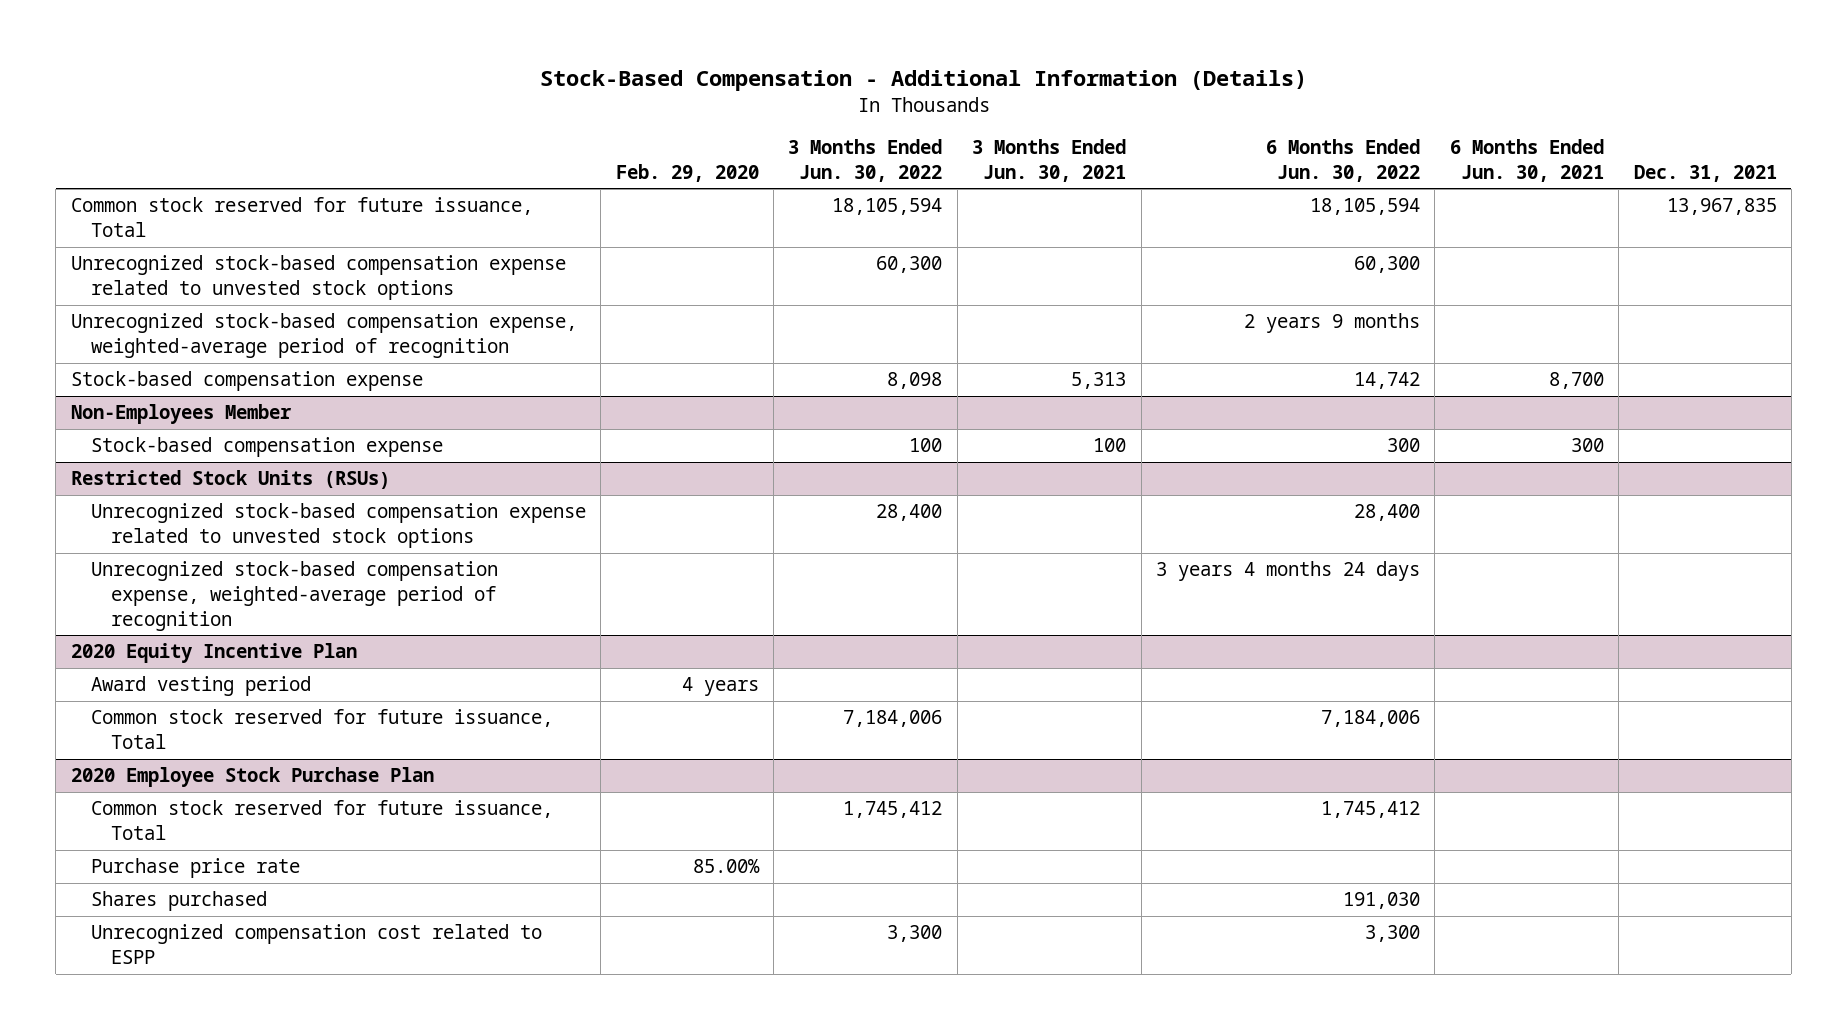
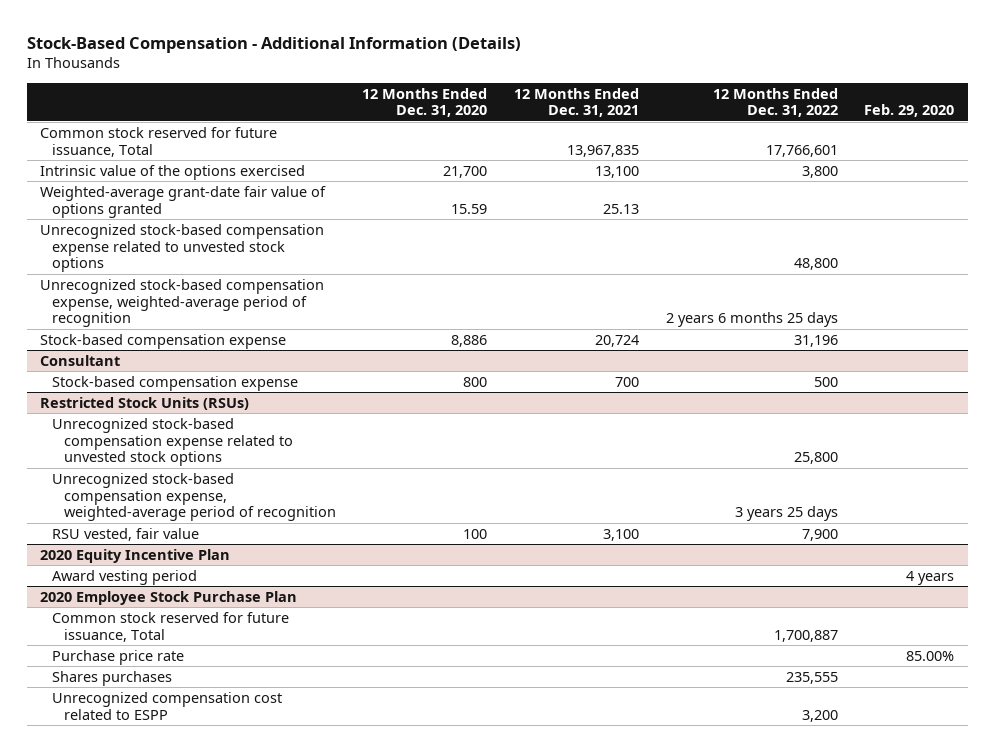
- | Feb. 29, 2020 | 3 Months Ended Jun. 30, 2022 | 3 Months Ended Jun. 30, 2021 | 6 Months Ended Jun. 30, 2022 | 6 Months Ended Jun. 30, 2021 | Dec. 31, 2021
+ | 12 Months Ended Dec. 31, 2020 | 12 Months Ended Dec. 31, 2021 | 12 Months Ended Dec. 31, 2022 | Feb. 29, 2020
+ Intrinsic value of the options exercised | 21,700 | 13,100 | 3,800 |
+ Weighted-average grant-date fair value of options granted | 15.59 | 25.13 | |
- Non-Employees Member
- Stock-based compensation expense | | 100 | 100 | 300 | 300 |
+ Consultant
+ Stock-based compensation expense | 800 | 700 | 500 |
@ Restricted Stock Units (RSUs)
+ RSU vested, fair value | 100 | 3,100 | 7,900 |
@ 2020 Equity Incentive Plan
- Common stock reserved for future issuance, Total | | 7,184,006 | | 7,184,006 | |
@ 2020 Employee Stock Purchase Plan
- Shares purchased | | | | 191,030 | |
+ Shares purchases | | | 235,555 |

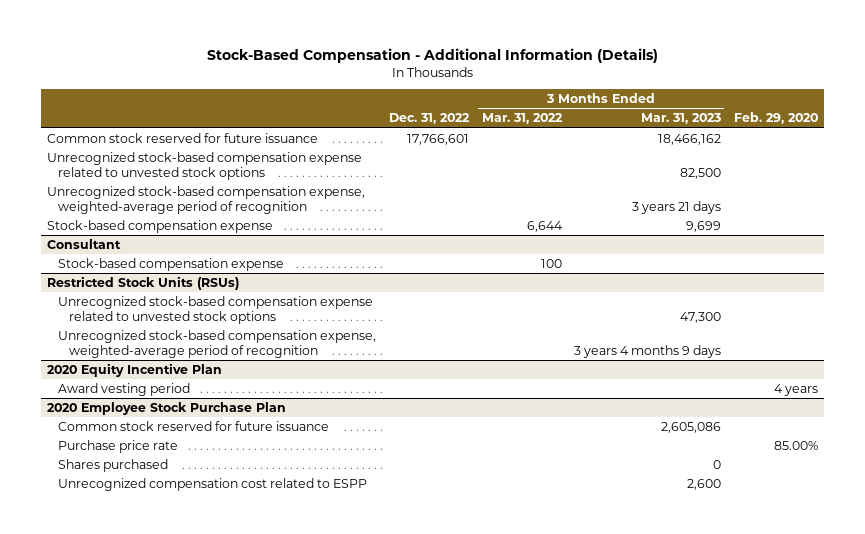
- | 12 Months Ended Dec. 31, 2020 | 12 Months Ended Dec. 31, 2021 | 12 Months Ended Dec. 31, 2022 | Feb. 29, 2020
+ | Dec. 31, 2022 | 3 Months Ended Mar. 31, 2022 | 3 Months Ended Mar. 31, 2023 | Feb. 29, 2020
- Common stock reserved for future issuance, Total | | 13,967,835 | 17,766,601 |
- Intrinsic value of the options exercised | 21,700 | 13,100 | 3,800 |
- Weighted-average grant-date fair value of options granted | 15.59 | 25.13 | |
+ Common stock reserved for future issuance | 17,766,601 | | 18,466,162 |
@ Restricted Stock Units (RSUs)
- RSU vested, fair value | 100 | 3,100 | 7,900 |
@ 2020 Employee Stock Purchase Plan
- Common stock reserved for future issuance, Total | | | 1,700,887 |
+ Common stock reserved for future issuance | | | 2,605,086 |
- Shares purchases | | | 235,555 |
+ Shares purchased | | | 0 |

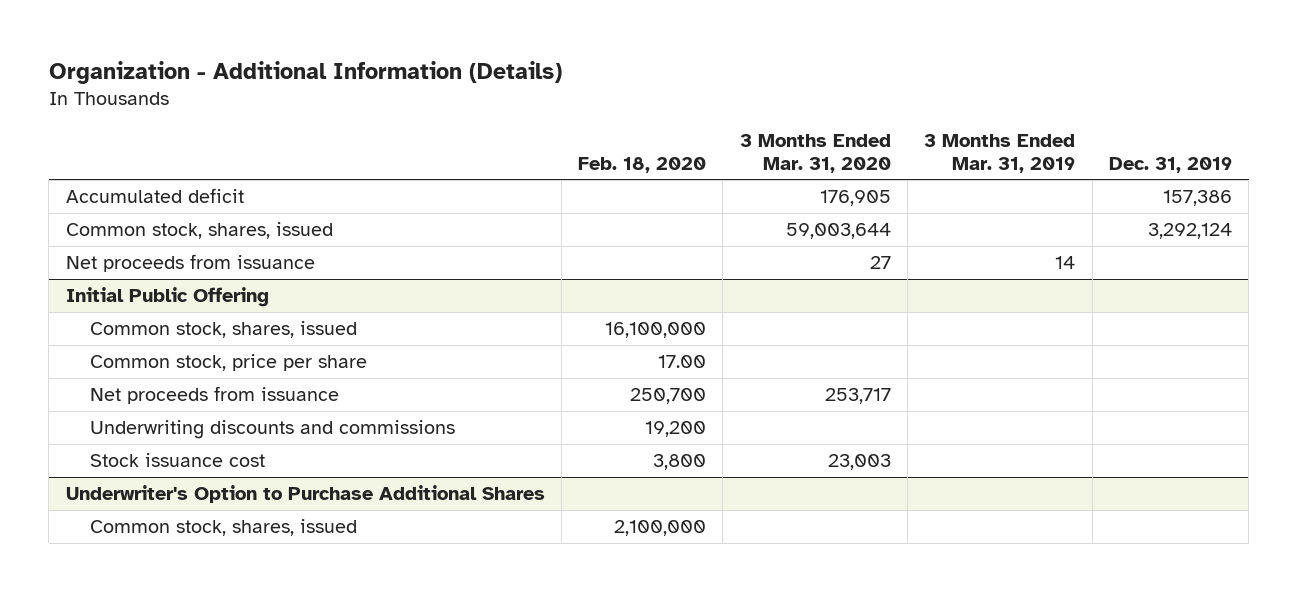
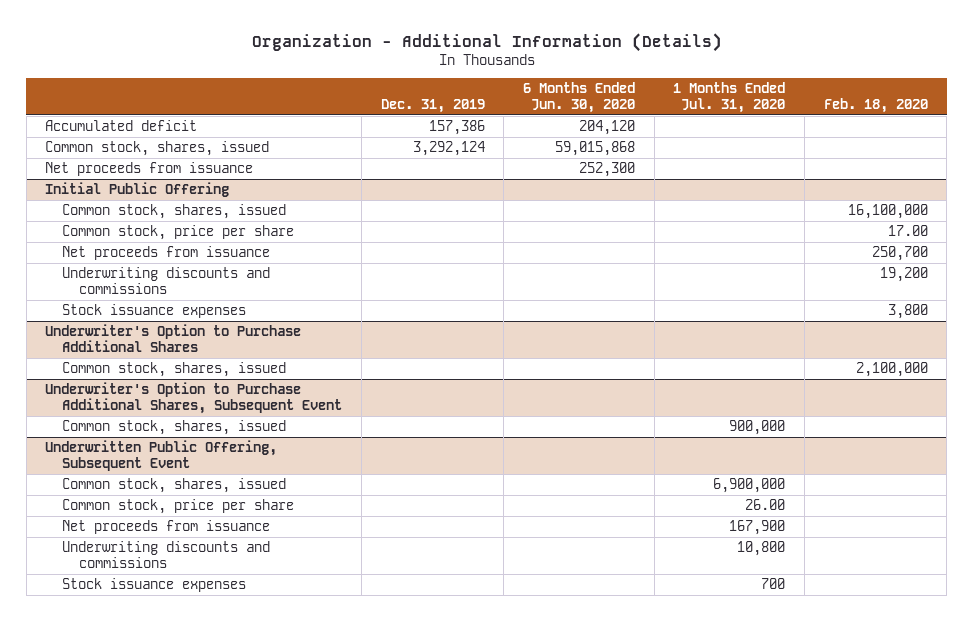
- | Feb. 18, 2020 | 3 Months Ended Mar. 31, 2020 | 3 Months Ended Mar. 31, 2019 | Dec. 31, 2019
+ | Dec. 31, 2019 | 6 Months Ended Jun. 30, 2020 | 1 Months Ended Jul. 31, 2020 | Feb. 18, 2020
@ Initial Public Offering
- Stock issuance cost | 3,800 | 23,003 | |
+ Stock issuance expenses | | | | 3,800
+ Underwriter's Option to Purchase Additional Shares, Subsequent Event
+ Common stock, shares, issued | | | 900,000 |
+ Underwritten Public Offering, Subsequent Event
+ Common stock, shares, issued | | | 6,900,000 |
+ Common stock, price per share | | | 26.00 |
+ Net proceeds from issuance | | | 167,900 |
+ Underwriting discounts and commissions | | | 10,800 |
+ Stock issuance expenses | | | 700 |

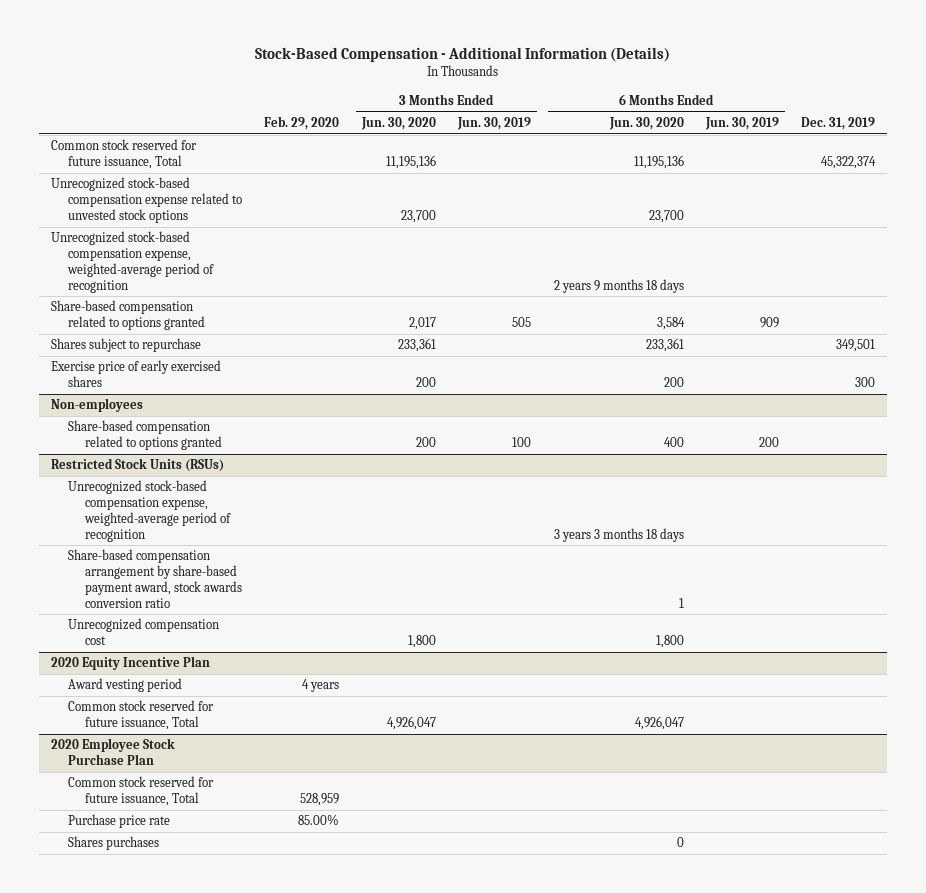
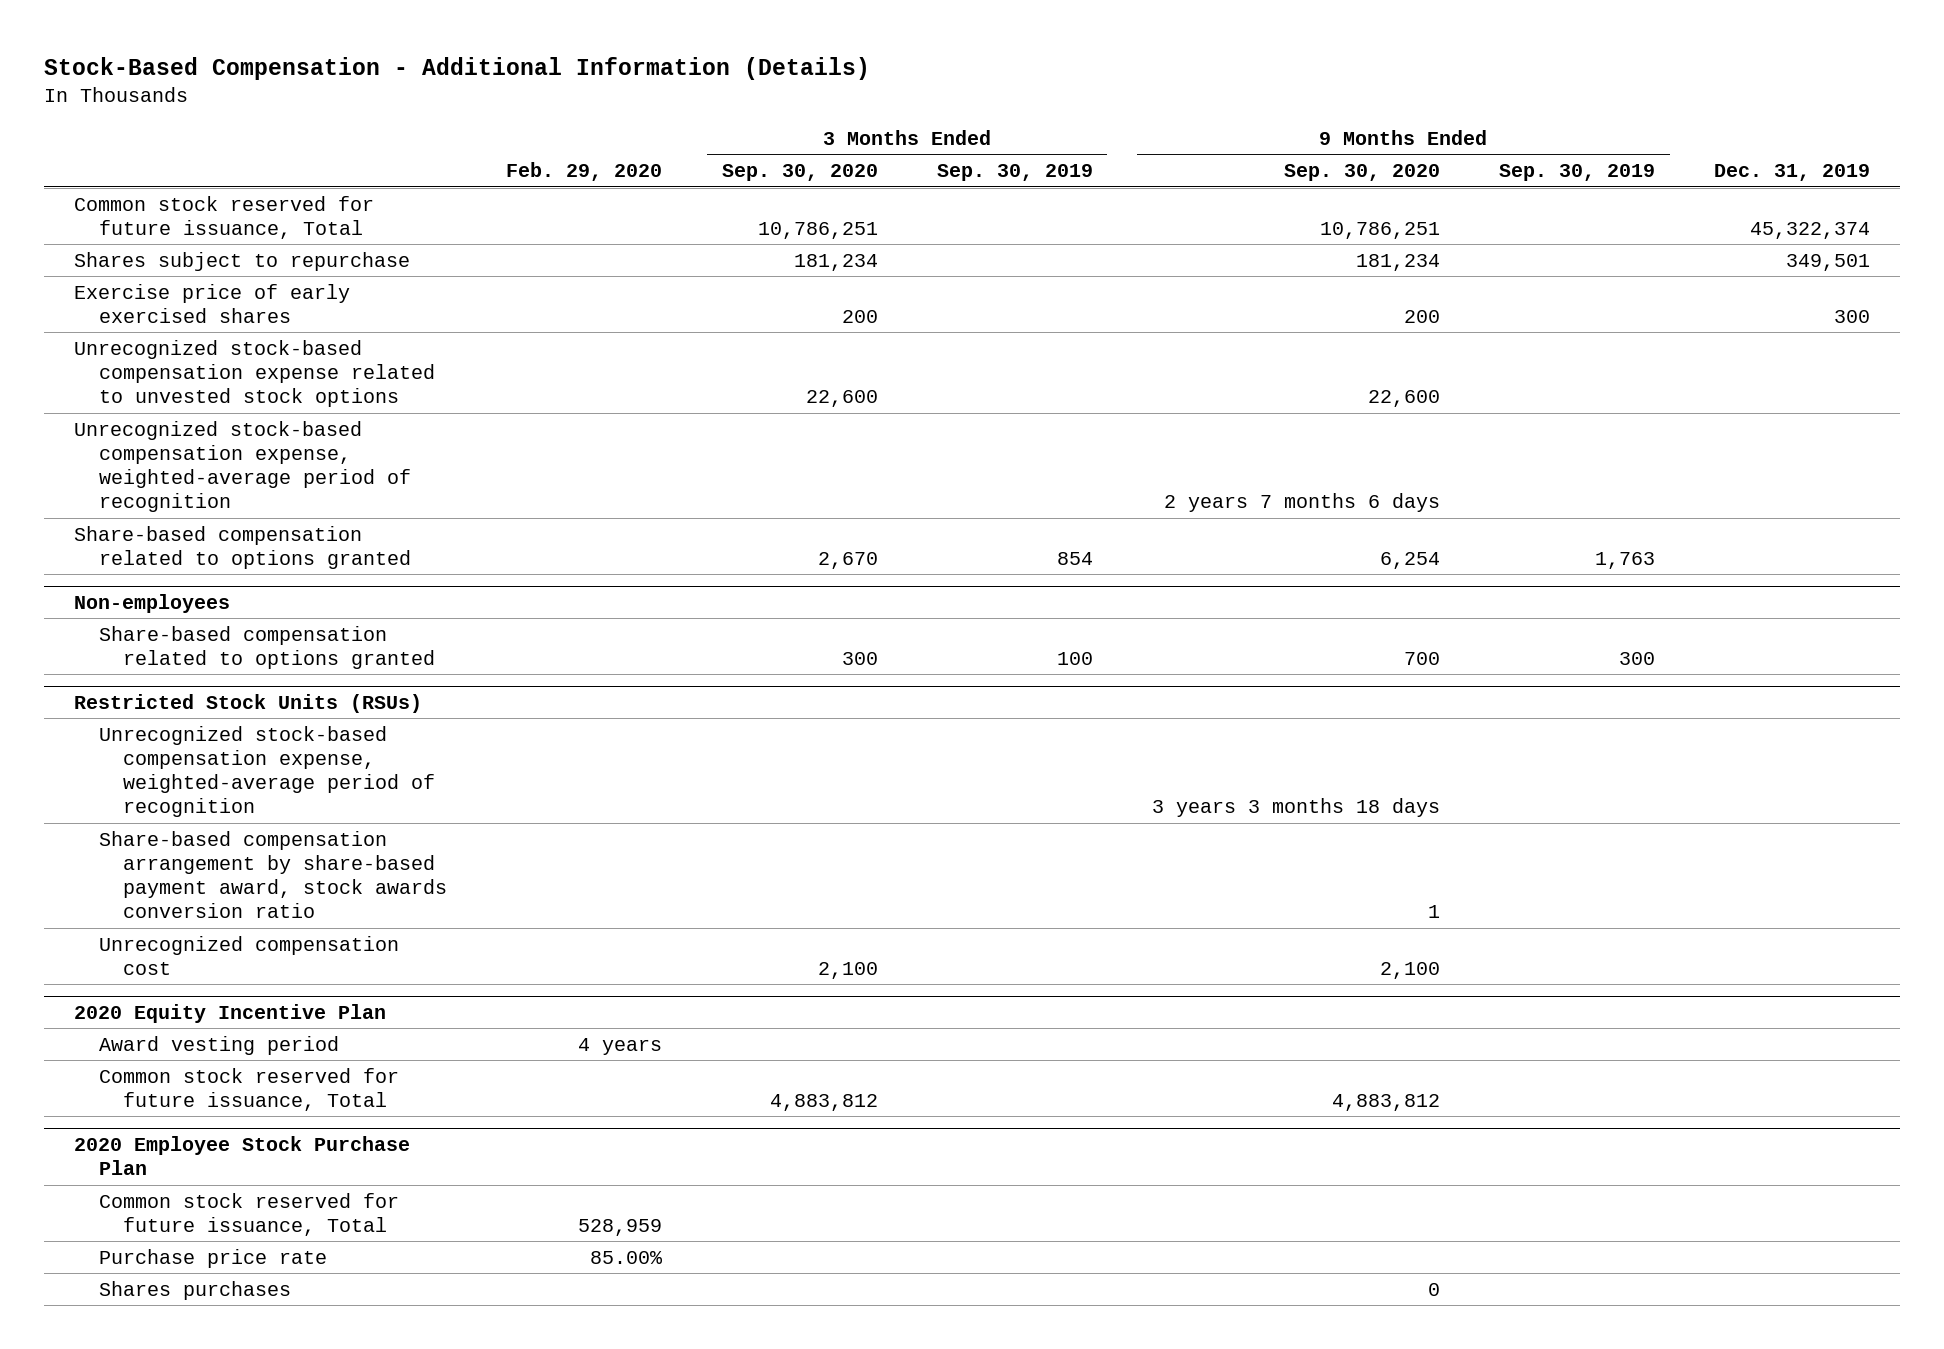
- | Feb. 29, 2020 | 3 Months Ended Jun. 30, 2020 | 3 Months Ended Jun. 30, 2019 | 6 Months Ended Jun. 30, 2020 | 6 Months Ended Jun. 30, 2019 | Dec. 31, 2019
+ | Feb. 29, 2020 | 3 Months Ended Sep. 30, 2020 | 3 Months Ended Sep. 30, 2019 | 9 Months Ended Sep. 30, 2020 | 9 Months Ended Sep. 30, 2019 | Dec. 31, 2019
moved up: Shares subject to repurchase | | 181,234 | | 181,234 | | 349,501
moved up: Exercise price of early exercised shares | | 200 | | 200 | | 300

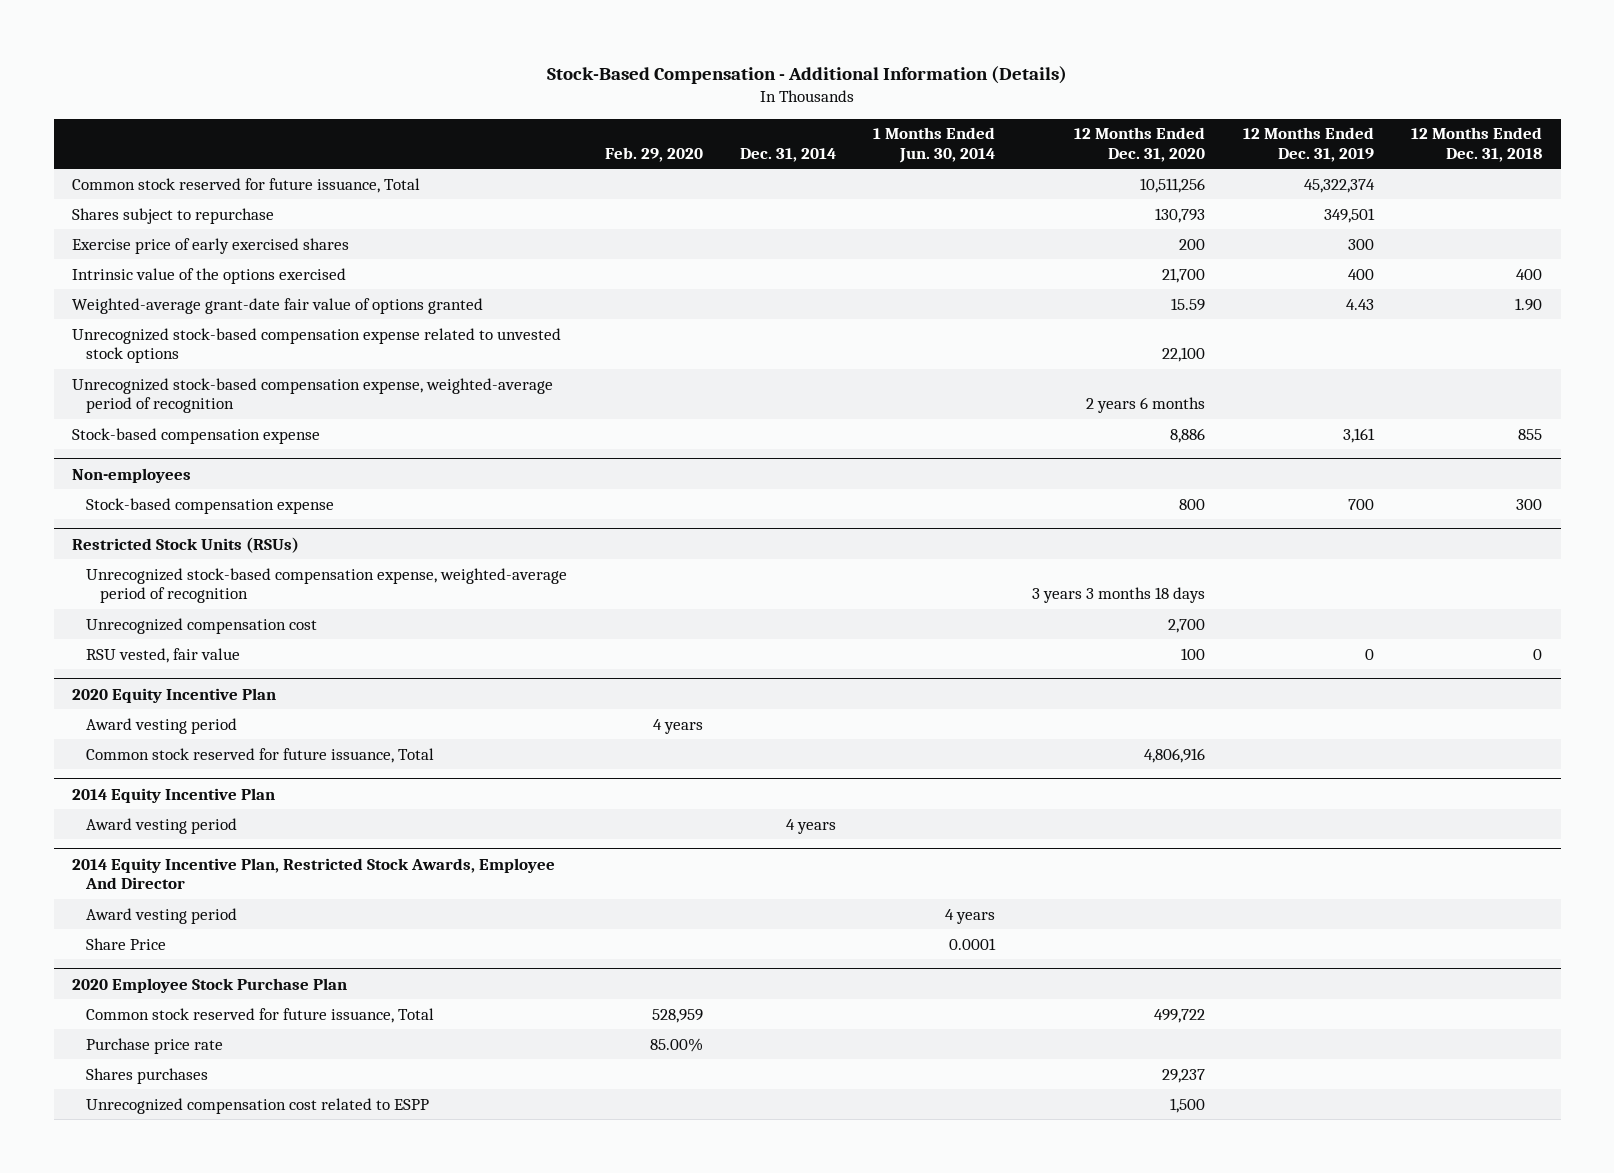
- | Feb. 29, 2020 | 3 Months Ended Sep. 30, 2020 | 3 Months Ended Sep. 30, 2019 | 9 Months Ended Sep. 30, 2020 | 9 Months Ended Sep. 30, 2019 | Dec. 31, 2019
+ | Feb. 29, 2020 | Dec. 31, 2014 | 1 Months Ended Jun. 30, 2014 | 12 Months Ended Dec. 31, 2020 | 12 Months Ended Dec. 31, 2019 | 12 Months Ended Dec. 31, 2018
+ Intrinsic value of the options exercised | | | | 21,700 | 400 | 400
+ Weighted-average grant-date fair value of options granted | | | | 15.59 | 4.43 | 1.90
- Share-based compensation related to options granted | | 2,670 | 854 | 6,254 | 1,763 |
+ Stock-based compensation expense | | | | 8,886 | 3,161 | 855
@ Non-employees
- Share-based compensation related to options granted | | 300 | 100 | 700 | 300 |
+ Stock-based compensation expense | | | | 800 | 700 | 300
@ Restricted Stock Units (RSUs)
- Share-based compensation arrangement by share-based payment award, stock awards conversion ratio | | | | 1 | |
+ RSU vested, fair value | | | | 100 | 0 | 0
+ 2014 Equity Incentive Plan
+ Award vesting period | | 4 years | | | |
+ 2014 Equity Incentive Plan, Restricted Stock Awards, Employee And Director
+ Award vesting period | | | 4 years | | |
+ Share Price | | | 0.0001 | | |
@ 2020 Employee Stock Purchase Plan
+ Unrecognized compensation cost related to ESPP | | | | 1,500 | |

